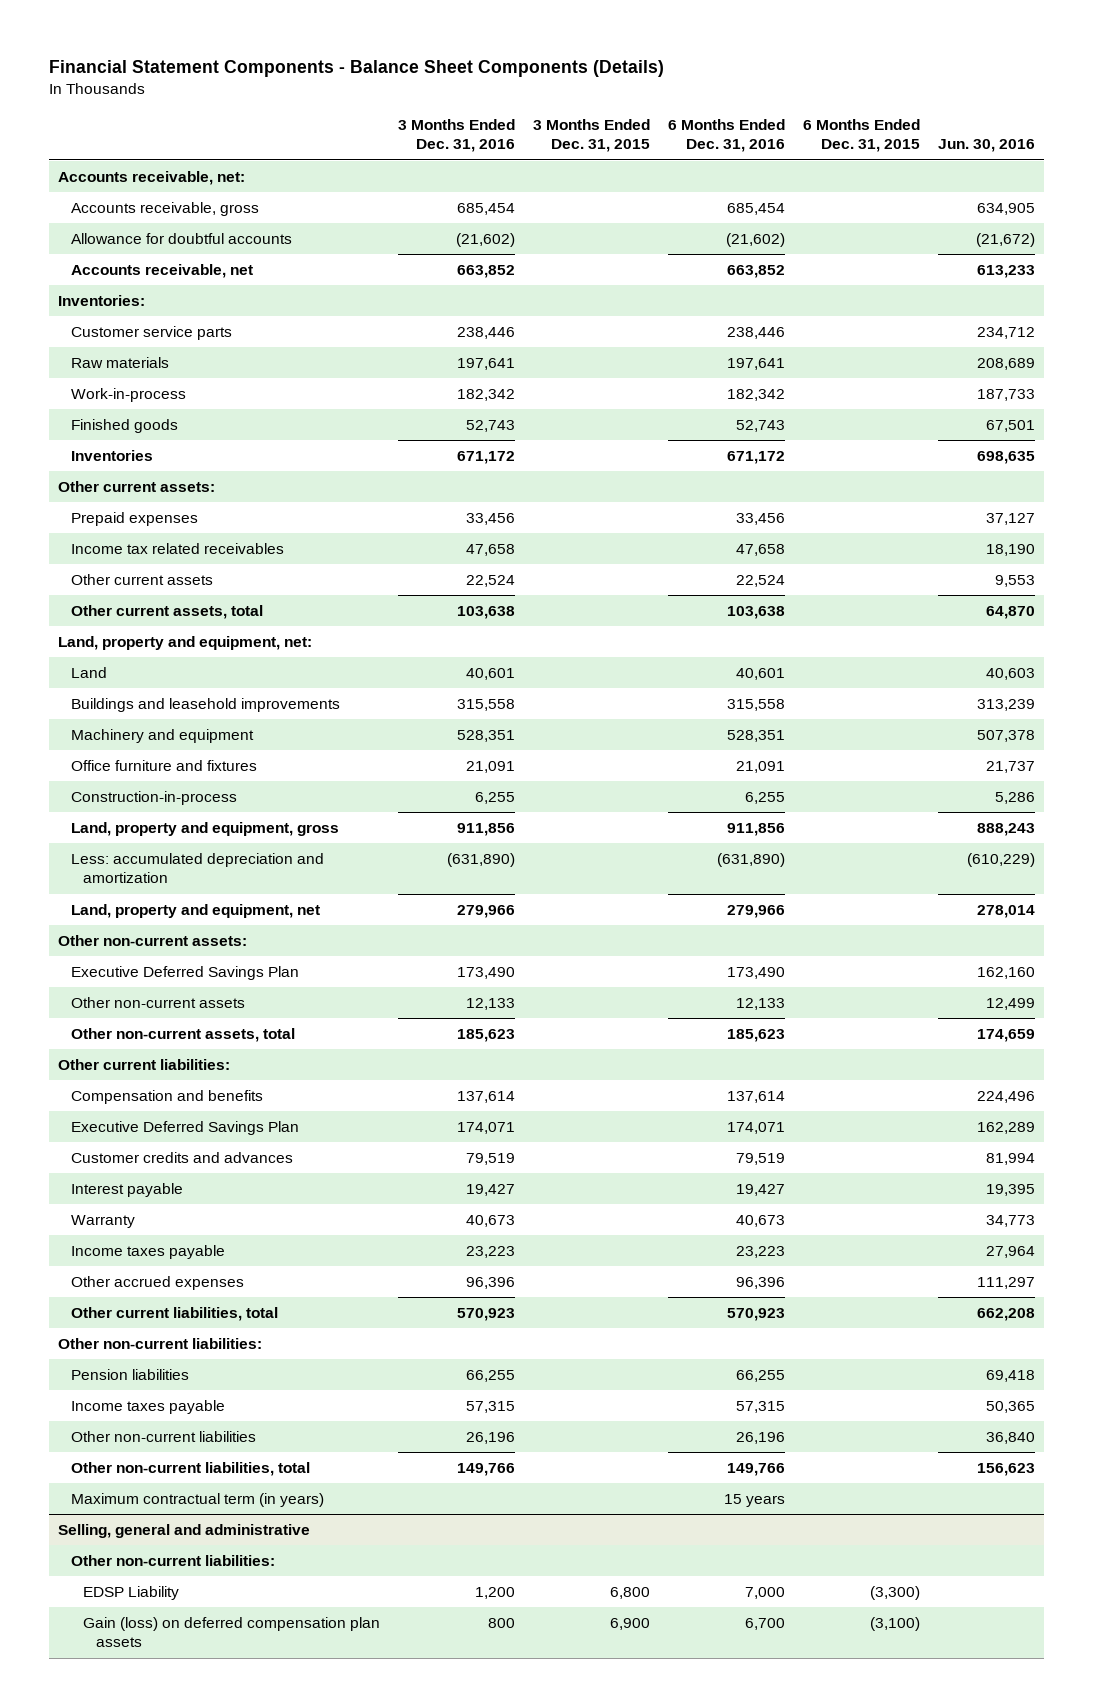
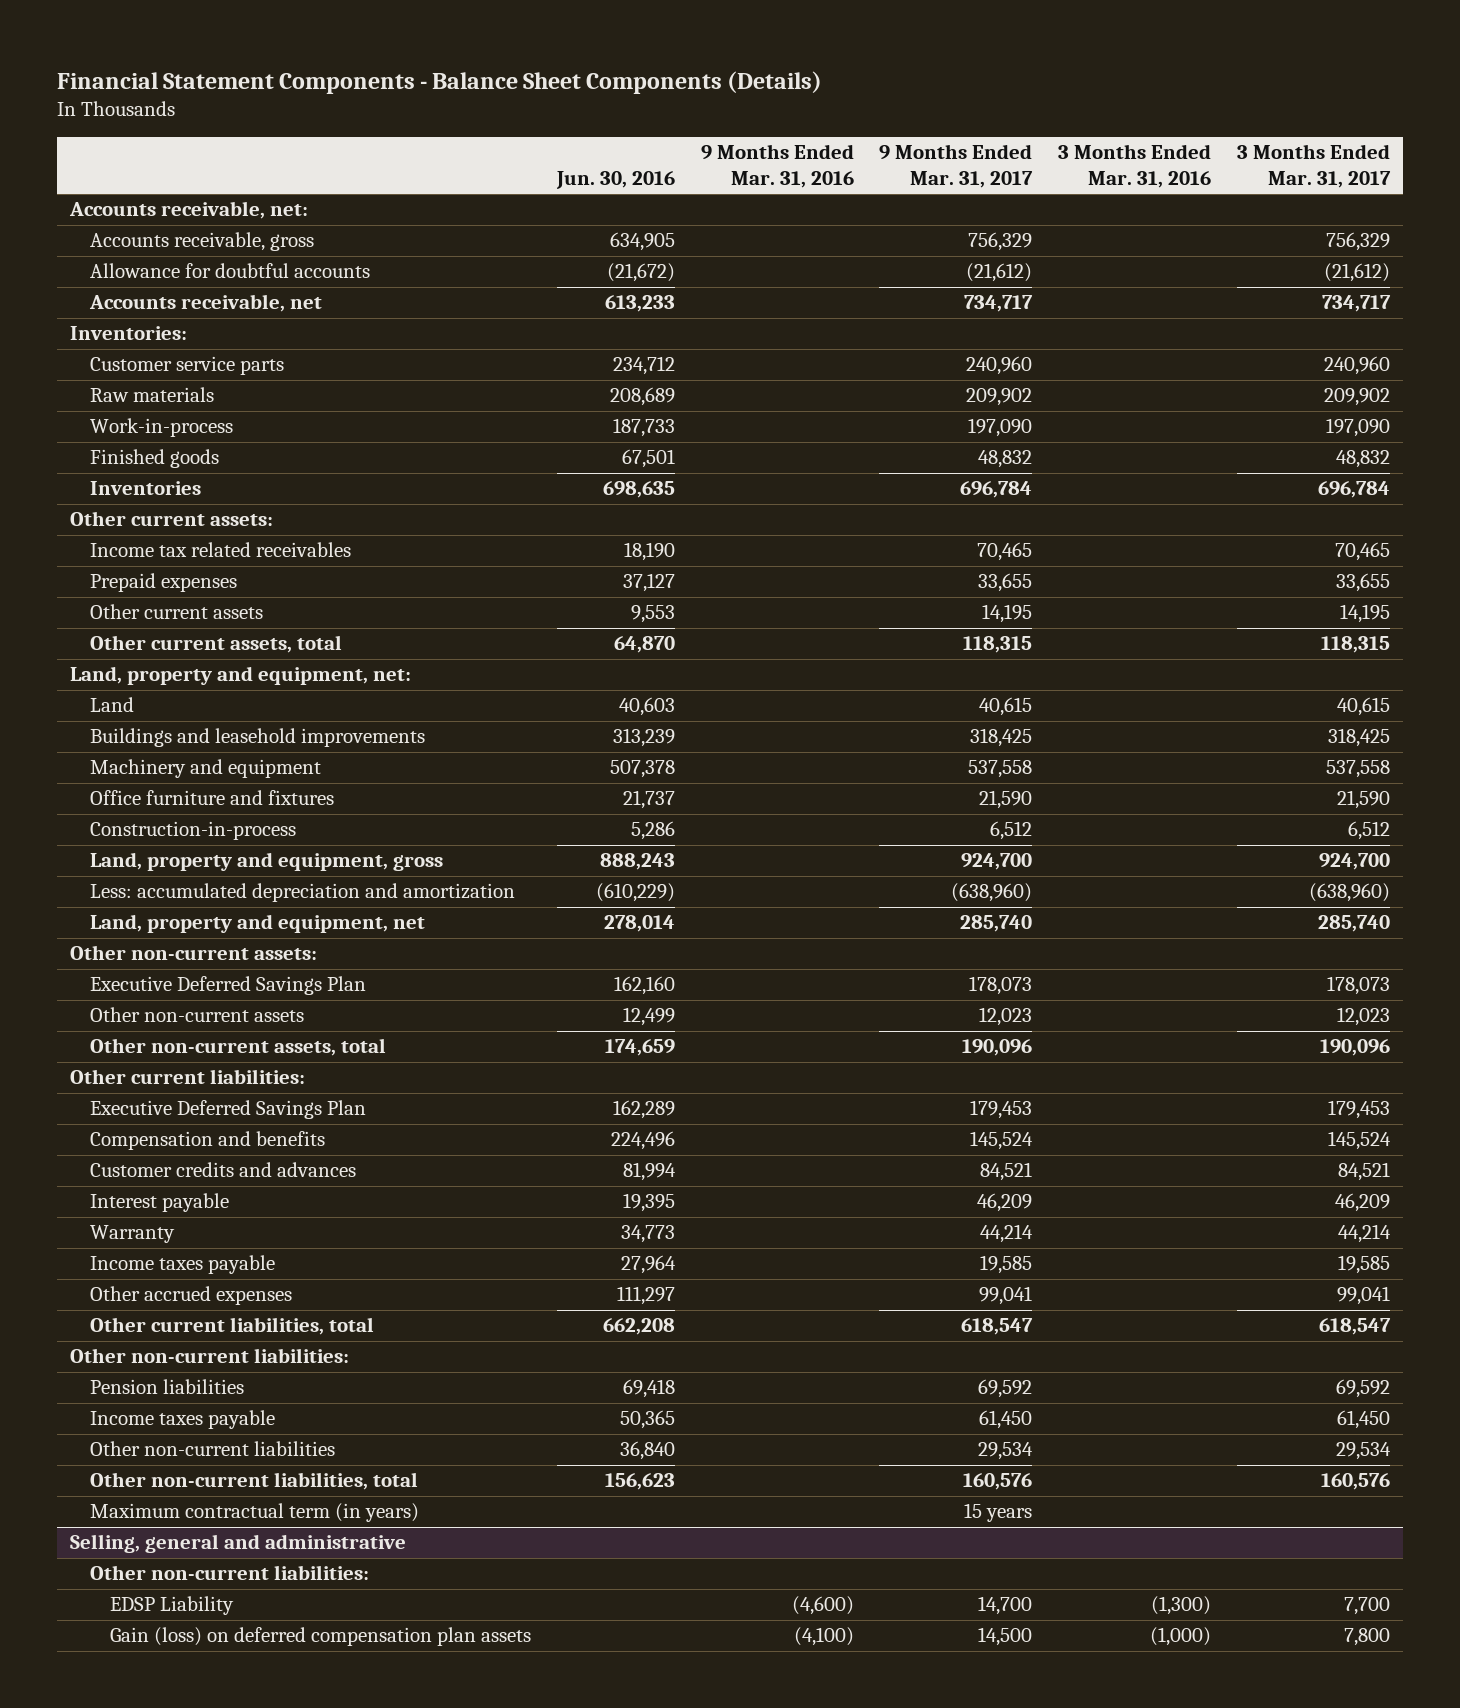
- | 3 Months Ended Dec. 31, 2016 | 3 Months Ended Dec. 31, 2015 | 6 Months Ended Dec. 31, 2016 | 6 Months Ended Dec. 31, 2015 | Jun. 30, 2016
+ | Jun. 30, 2016 | 9 Months Ended Mar. 31, 2016 | 9 Months Ended Mar. 31, 2017 | 3 Months Ended Mar. 31, 2016 | 3 Months Ended Mar. 31, 2017
moved down: Prepaid expenses | 37,127 | | 33,655 | | 33,655
moved down: Compensation and benefits | 224,496 | | 145,524 | | 145,524

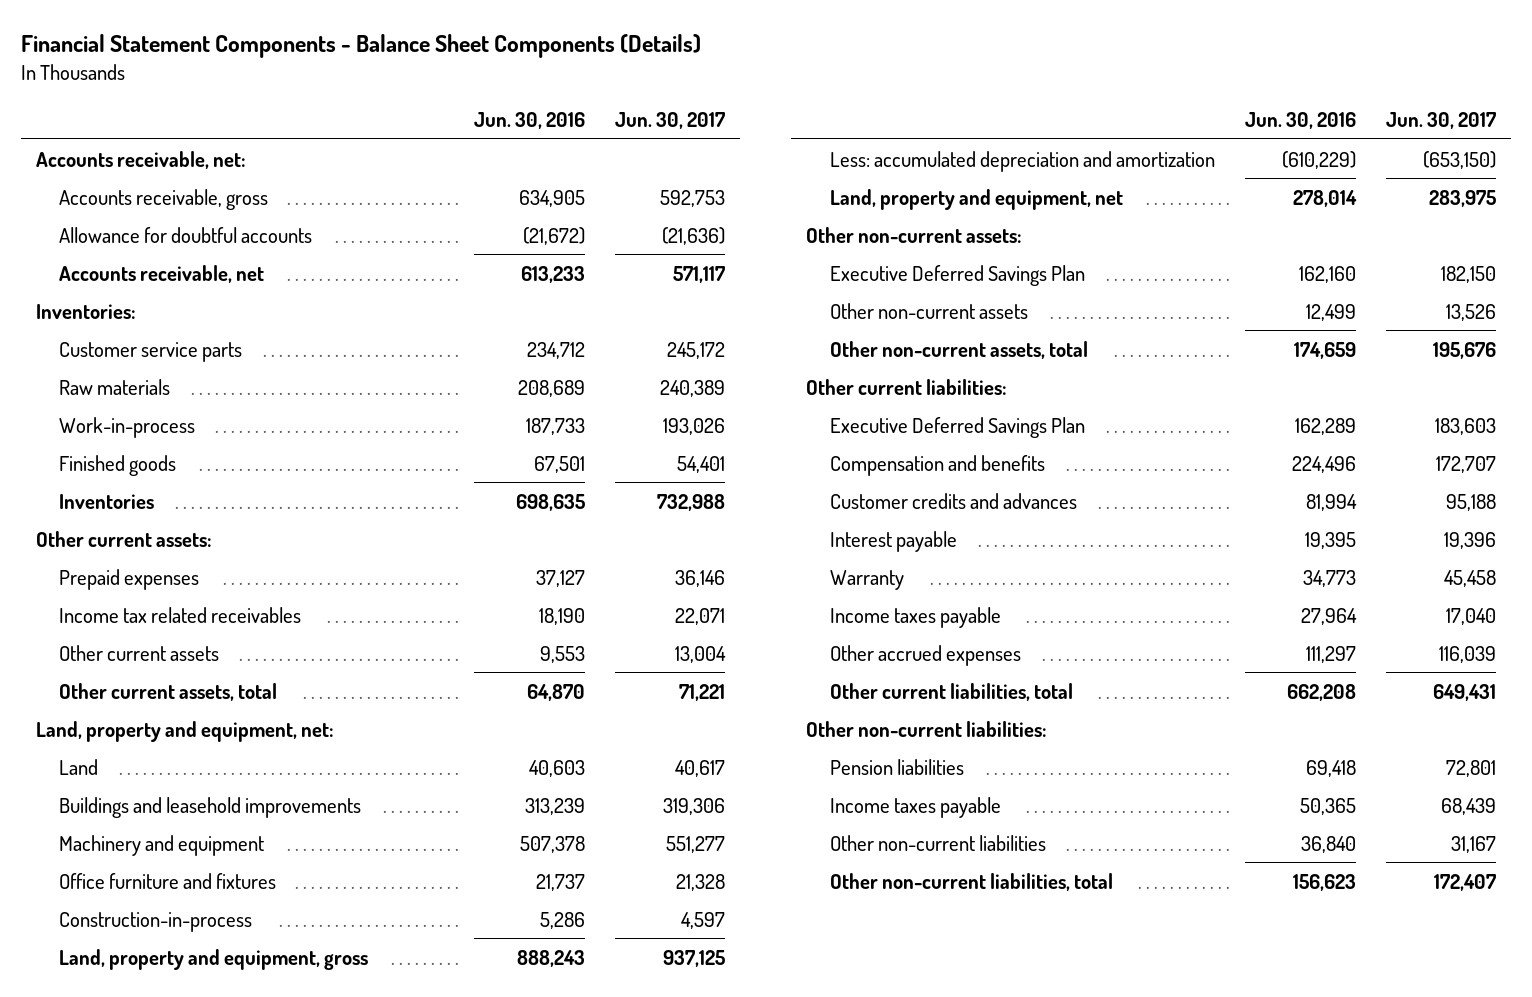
- | Jun. 30, 2016 | 9 Months Ended Mar. 31, 2016 | 9 Months Ended Mar. 31, 2017 | 3 Months Ended Mar. 31, 2016 | 3 Months Ended Mar. 31, 2017
+ | Jun. 30, 2016 | Jun. 30, 2017
moved down: Income tax related receivables | 18,190 | 22,071
- Maximum contractual term (in years) | | | 15 years | |
- Selling, general and administrative
- Other non-current liabilities:
- EDSP Liability | | (4,600) | 14,700 | (1,300) | 7,700
- Gain (loss) on deferred compensation plan assets | | (4,100) | 14,500 | (1,000) | 7,800

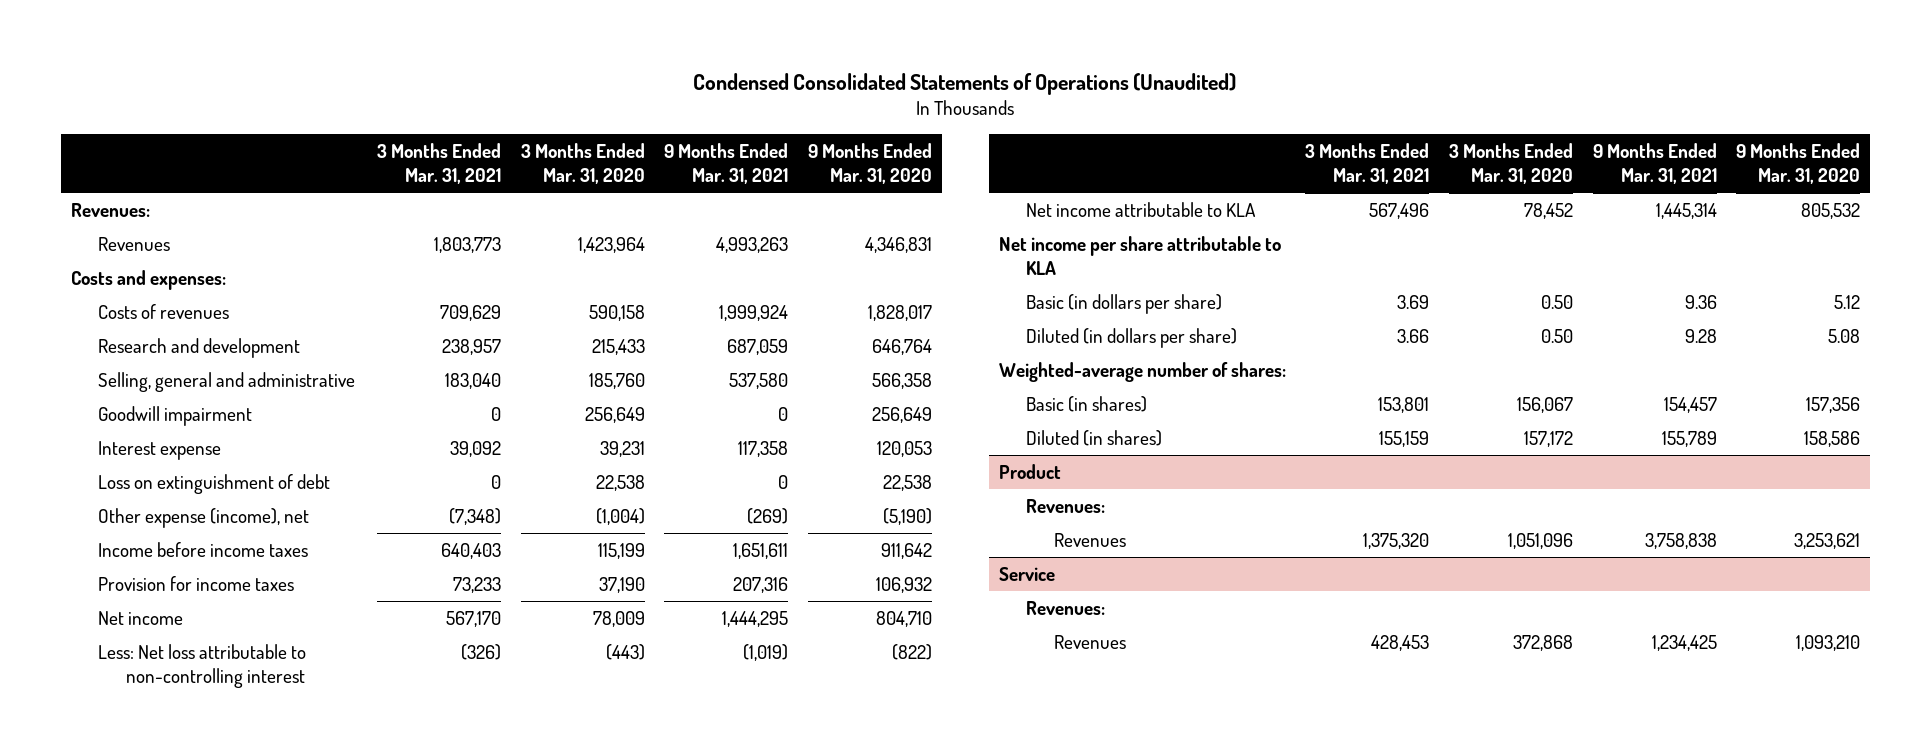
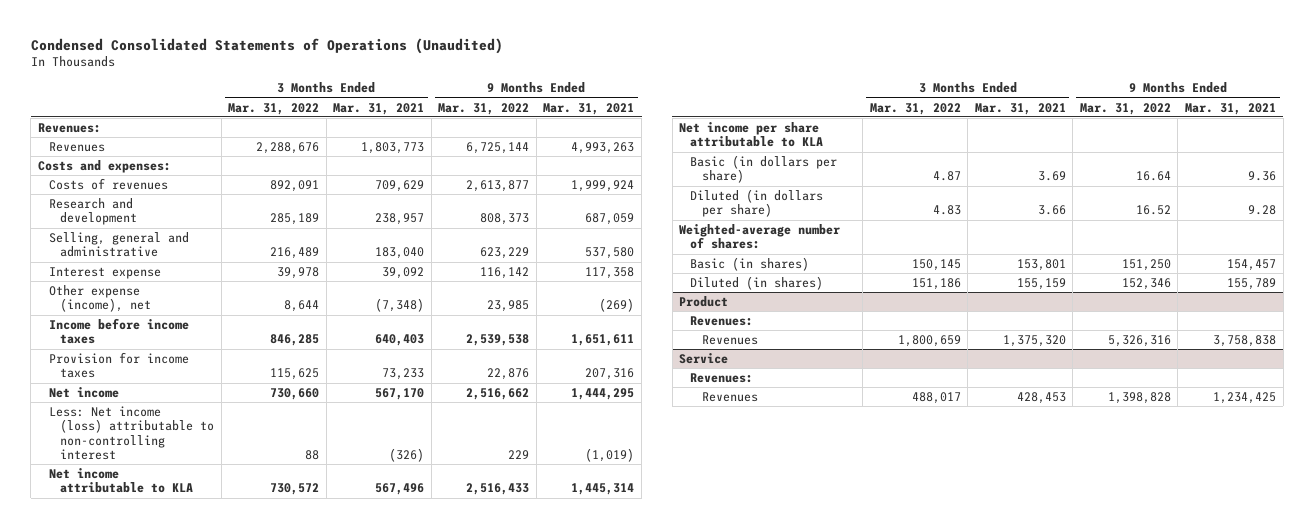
- | 3 Months Ended Mar. 31, 2021 | 3 Months Ended Mar. 31, 2020 | 9 Months Ended Mar. 31, 2021 | 9 Months Ended Mar. 31, 2020
+ | 3 Months Ended Mar. 31, 2022 | 3 Months Ended Mar. 31, 2021 | 9 Months Ended Mar. 31, 2022 | 9 Months Ended Mar. 31, 2021
- Goodwill impairment | 0 | 256,649 | 0 | 256,649
- Loss on extinguishment of debt | 0 | 22,538 | 0 | 22,538
- Less: Net loss attributable to non-controlling interest | (326) | (443) | (1,019) | (822)
+ Less: Net income (loss) attributable to non-controlling interest | 88 | (326) | 229 | (1,019)

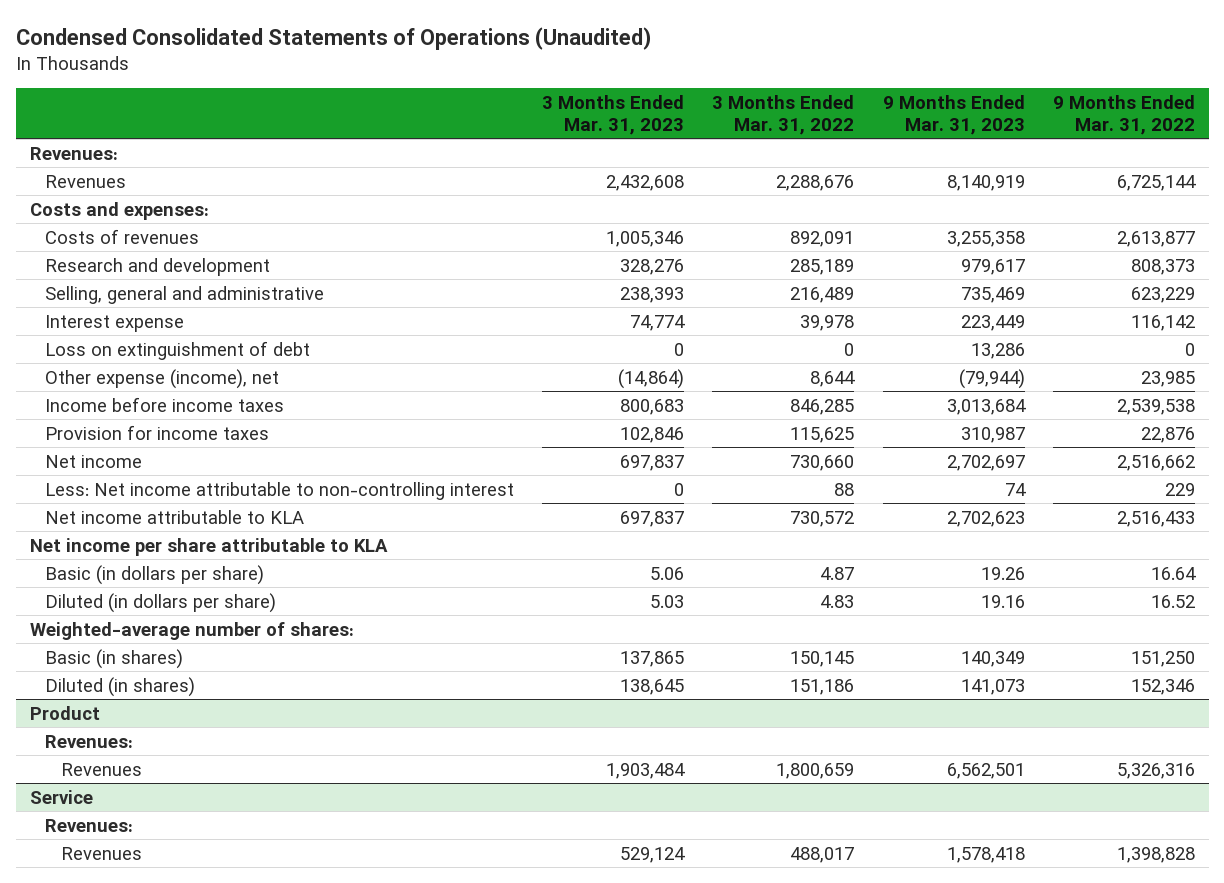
- | 3 Months Ended Mar. 31, 2022 | 3 Months Ended Mar. 31, 2021 | 9 Months Ended Mar. 31, 2022 | 9 Months Ended Mar. 31, 2021
+ | 3 Months Ended Mar. 31, 2023 | 3 Months Ended Mar. 31, 2022 | 9 Months Ended Mar. 31, 2023 | 9 Months Ended Mar. 31, 2022
+ Loss on extinguishment of debt | 0 | 0 | 13,286 | 0
- Less: Net income (loss) attributable to non-controlling interest | 88 | (326) | 229 | (1,019)
+ Less: Net income attributable to non-controlling interest | 0 | 88 | 74 | 229

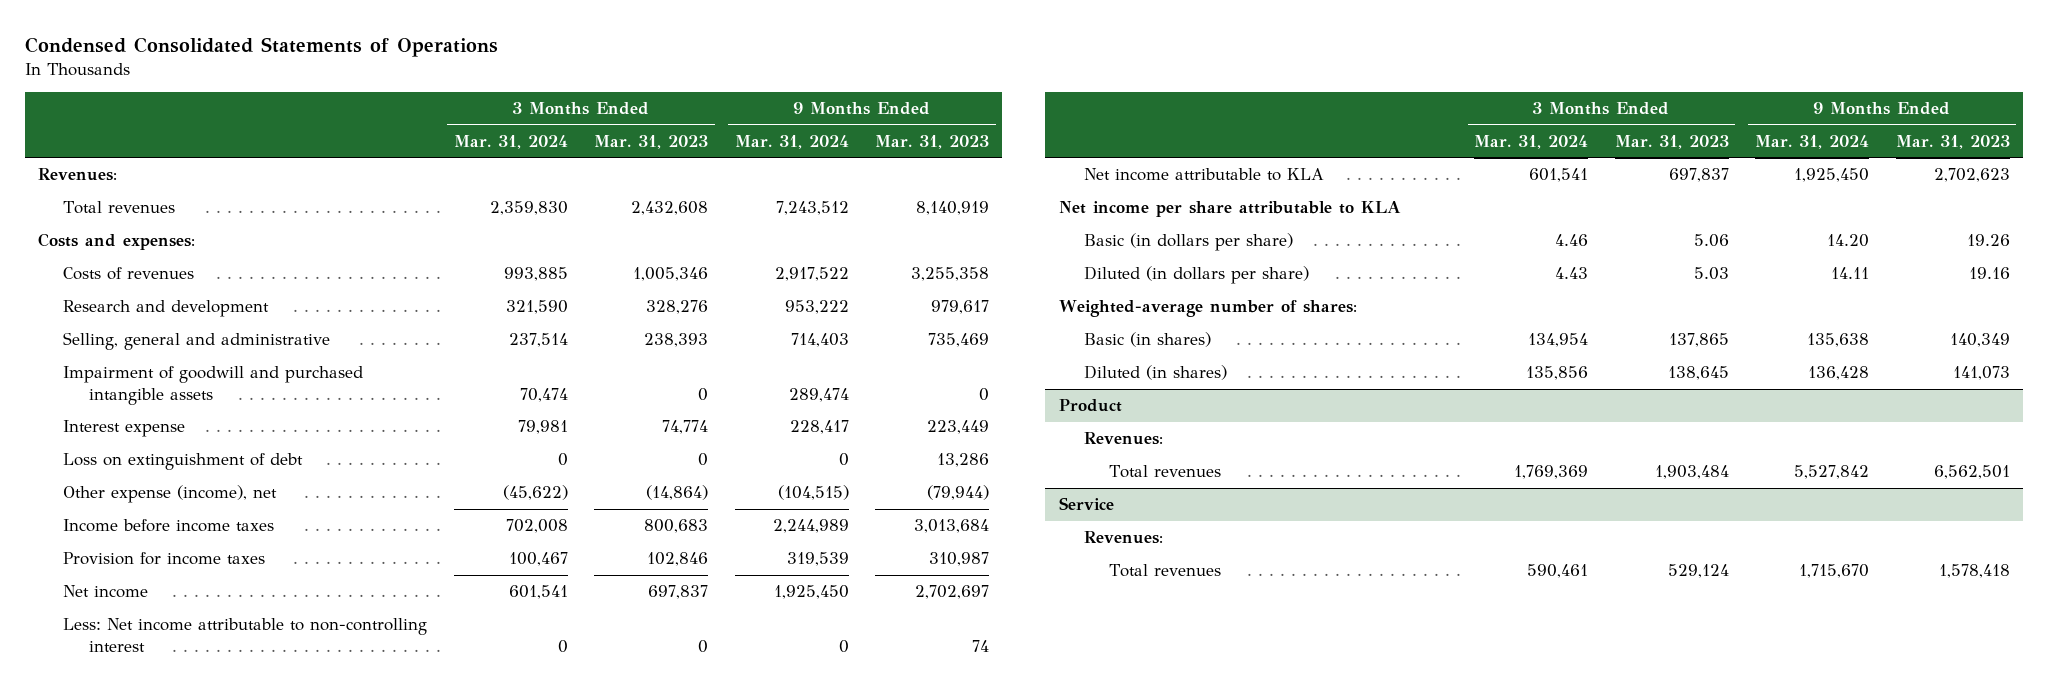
- Condensed Consolidated Statements of Operations (Unaudited)
+ Condensed Consolidated Statements of Operations
- | 3 Months Ended Mar. 31, 2023 | 3 Months Ended Mar. 31, 2022 | 9 Months Ended Mar. 31, 2023 | 9 Months Ended Mar. 31, 2022
+ | 3 Months Ended Mar. 31, 2024 | 3 Months Ended Mar. 31, 2023 | 9 Months Ended Mar. 31, 2024 | 9 Months Ended Mar. 31, 2023
- Revenues | 2,432,608 | 2,288,676 | 8,140,919 | 6,725,144
+ Total revenues | 2,359,830 | 2,432,608 | 7,243,512 | 8,140,919
+ Impairment of goodwill and purchased intangible assets | 70,474 | 0 | 289,474 | 0
@ Product
- Revenues | 1,903,484 | 1,800,659 | 6,562,501 | 5,326,316
+ Total revenues | 1,769,369 | 1,903,484 | 5,527,842 | 6,562,501
@ Service
- Revenues | 529,124 | 488,017 | 1,578,418 | 1,398,828
+ Total revenues | 590,461 | 529,124 | 1,715,670 | 1,578,418

